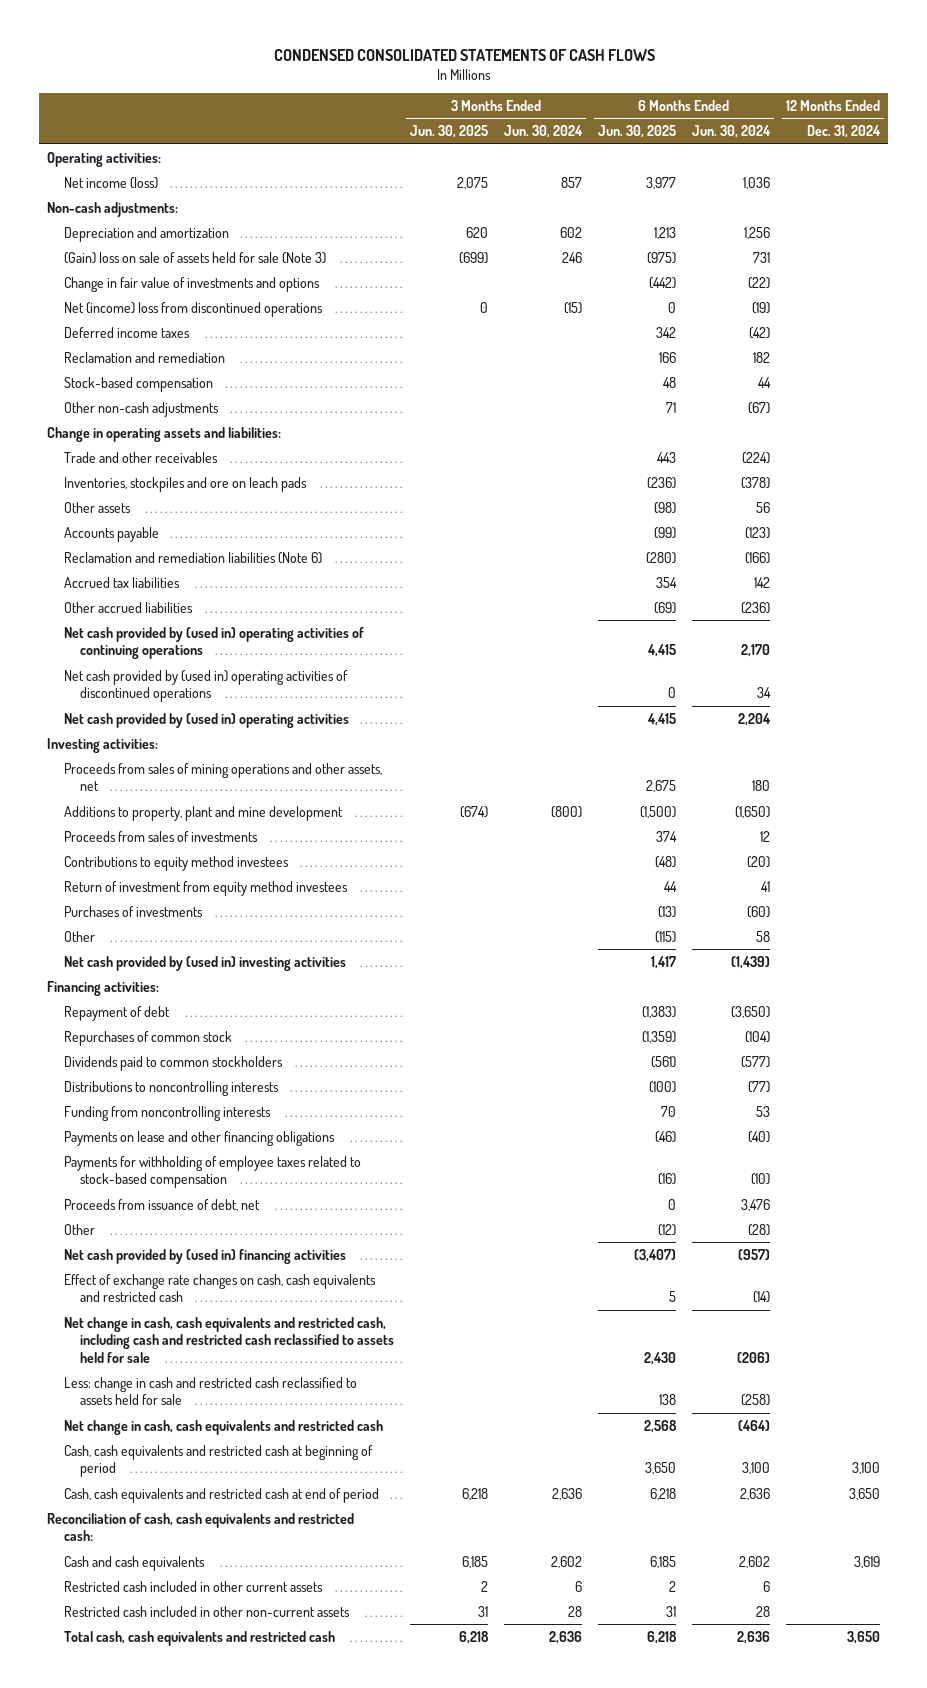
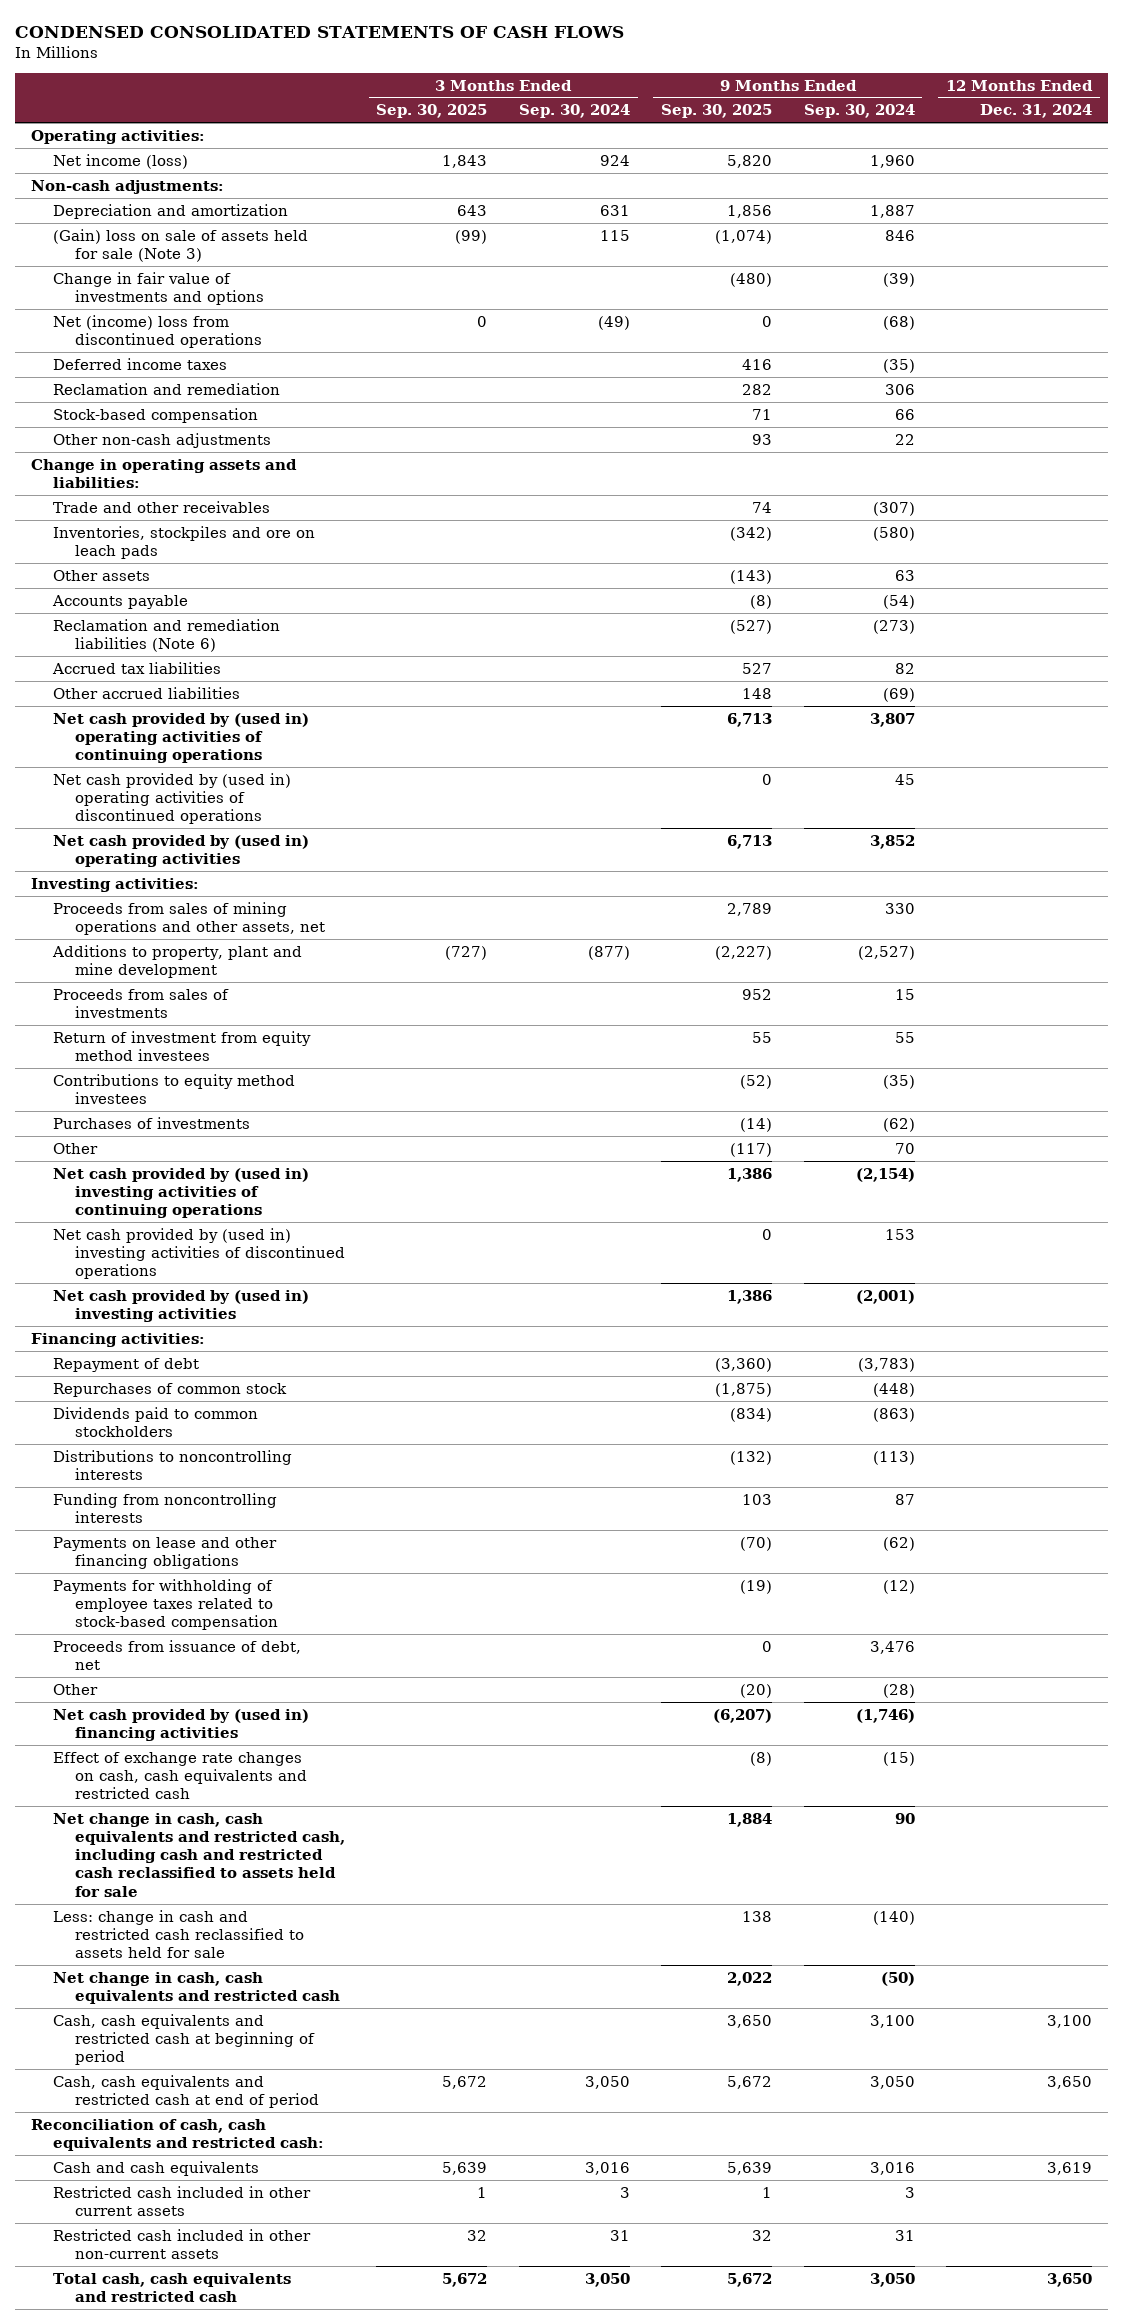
- | 3 Months Ended Jun. 30, 2025 | 3 Months Ended Jun. 30, 2024 | 6 Months Ended Jun. 30, 2025 | 6 Months Ended Jun. 30, 2024 | 12 Months Ended Dec. 31, 2024
+ | 3 Months Ended Sep. 30, 2025 | 3 Months Ended Sep. 30, 2024 | 9 Months Ended Sep. 30, 2025 | 9 Months Ended Sep. 30, 2024 | 12 Months Ended Dec. 31, 2024
moved down: Contributions to equity method investees | | | (52) | (35) |
+ Net cash provided by (used in) investing activities of continuing operations | | | 1,386 | (2,154) |
+ Net cash provided by (used in) investing activities of discontinued operations | | | 0 | 153 |

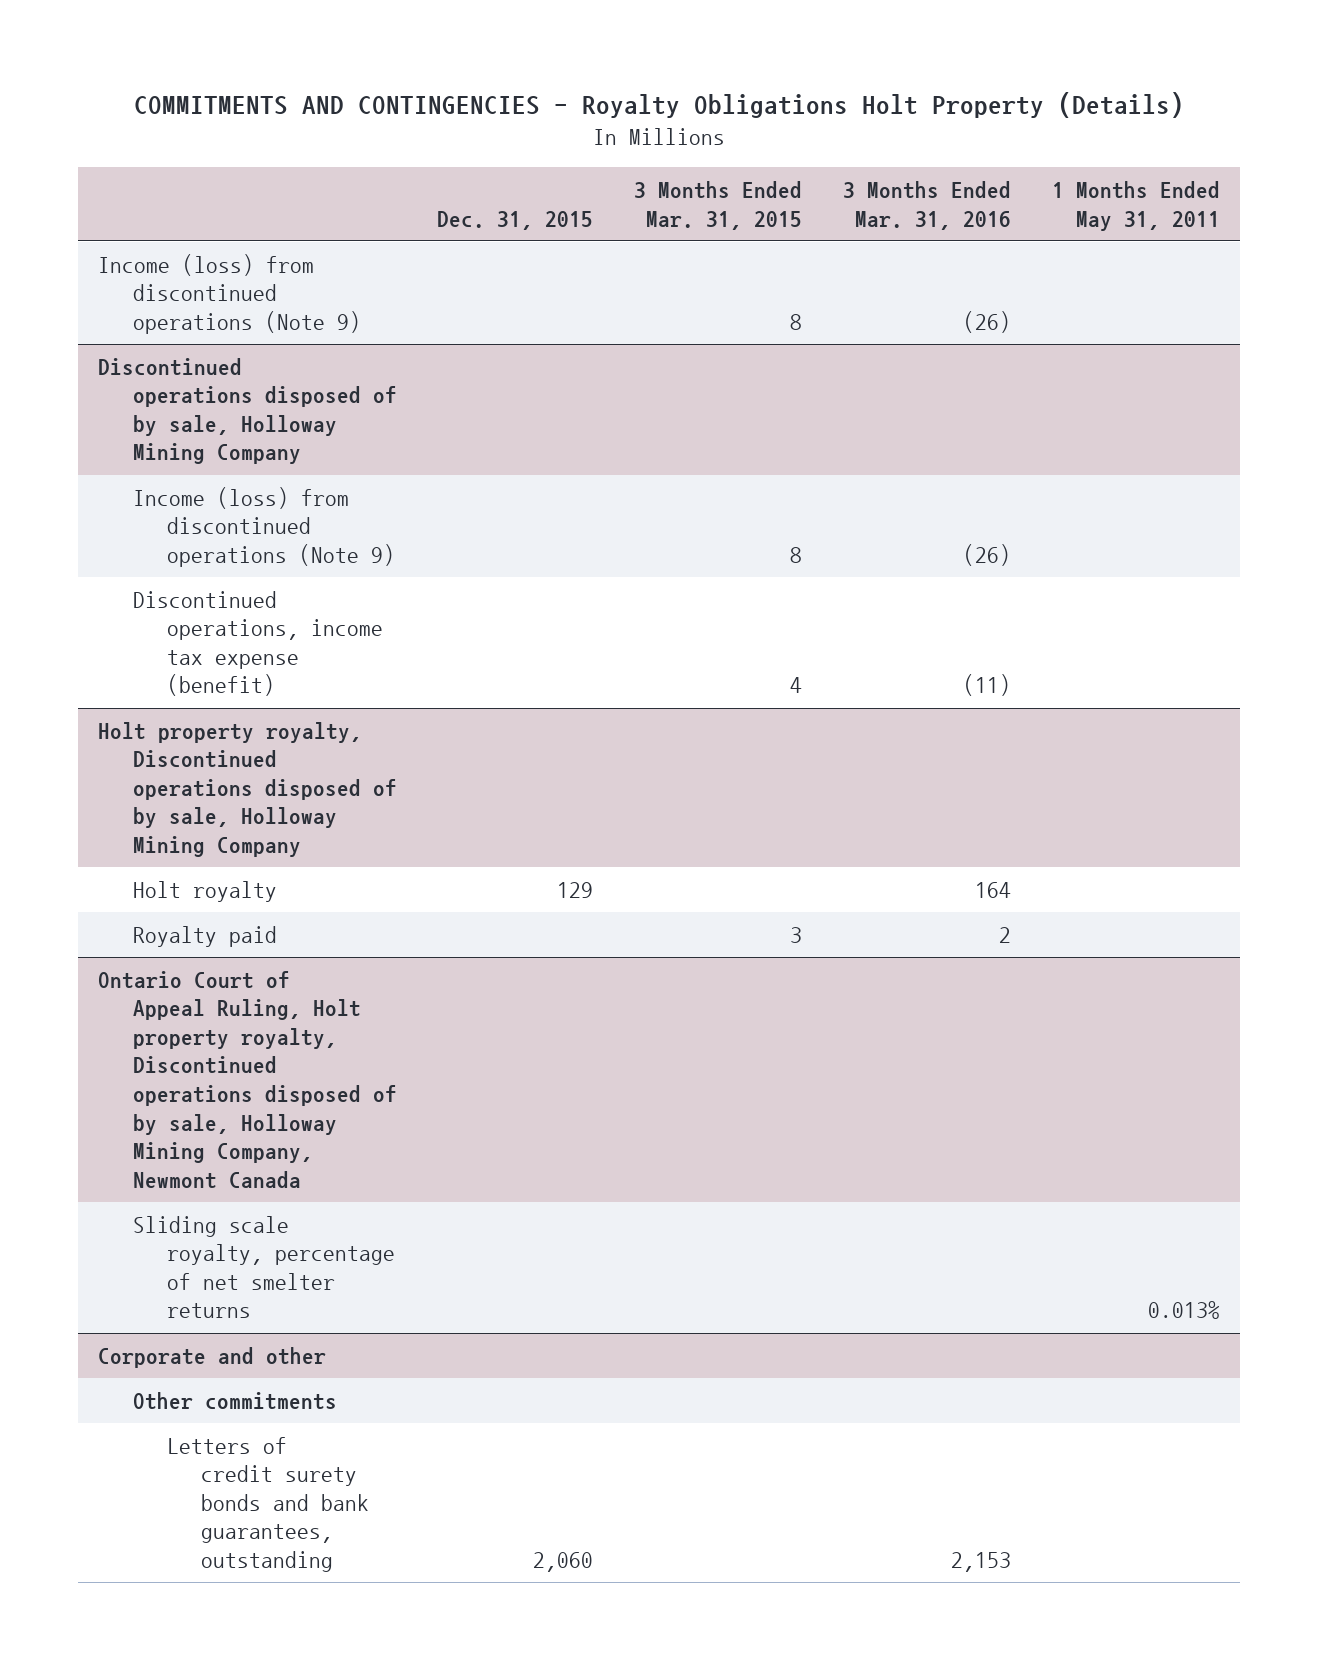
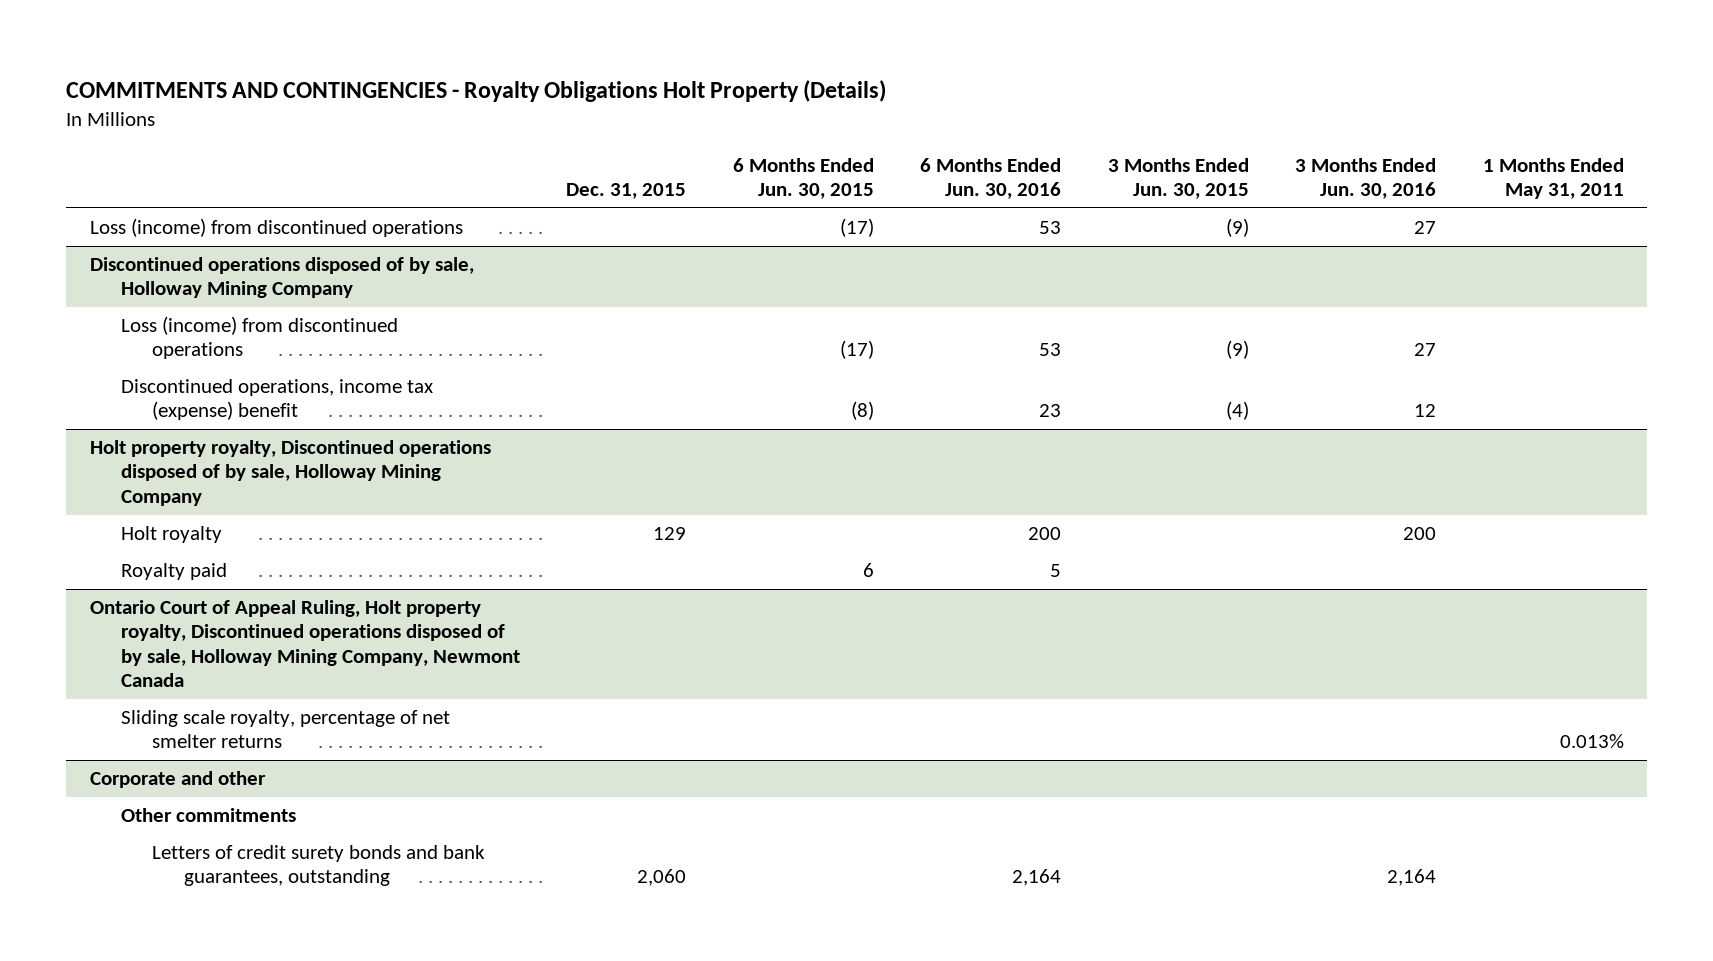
- | Dec. 31, 2015 | 3 Months Ended Mar. 31, 2015 | 3 Months Ended Mar. 31, 2016 | 1 Months Ended May 31, 2011
+ | Dec. 31, 2015 | 6 Months Ended Jun. 30, 2015 | 6 Months Ended Jun. 30, 2016 | 3 Months Ended Jun. 30, 2015 | 3 Months Ended Jun. 30, 2016 | 1 Months Ended May 31, 2011
- Income (loss) from discontinued operations (Note 9) | | 8 | (26) |
+ Loss (income) from discontinued operations | | (17) | 53 | (9) | 27 |
@ Discontinued operations disposed of by sale, Holloway Mining Company
- Income (loss) from discontinued operations (Note 9) | | 8 | (26) |
- Discontinued operations, income tax expense (benefit) | | 4 | (11) |
+ Loss (income) from discontinued operations | | (17) | 53 | (9) | 27 |
+ Discontinued operations, income tax (expense) benefit | | (8) | 23 | (4) | 12 |

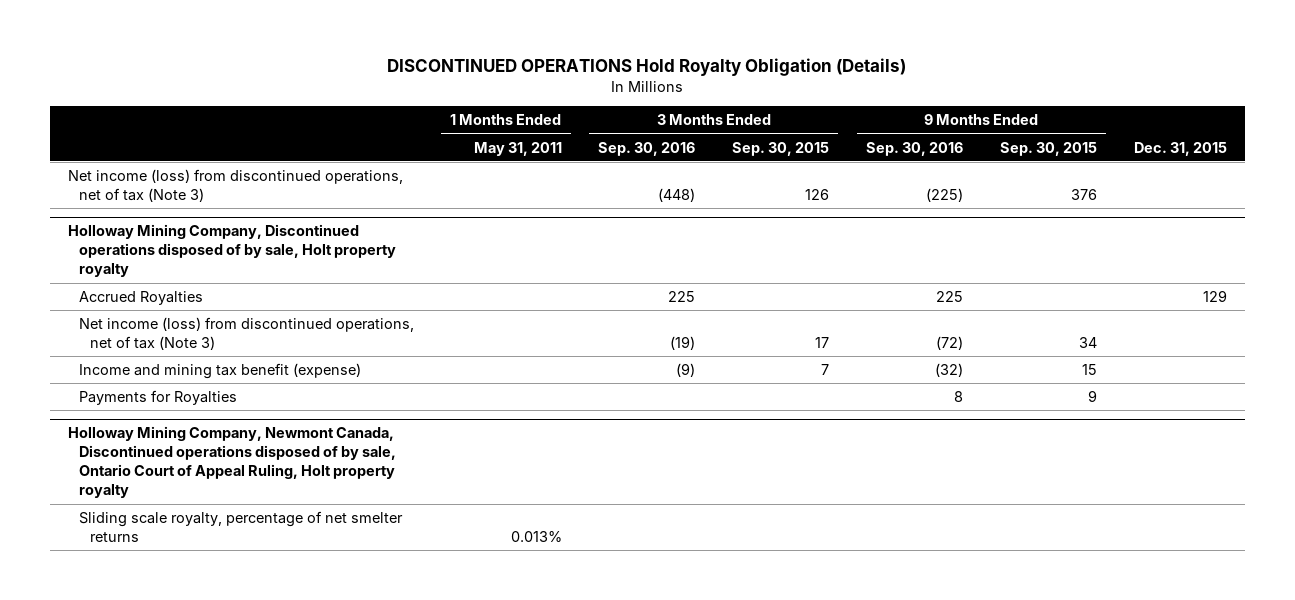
- COMMITMENTS AND CONTINGENCIES - Royalty Obligations Holt Property (Details)
+ DISCONTINUED OPERATIONS Hold Royalty Obligation (Details)
- | Dec. 31, 2015 | 6 Months Ended Jun. 30, 2015 | 6 Months Ended Jun. 30, 2016 | 3 Months Ended Jun. 30, 2015 | 3 Months Ended Jun. 30, 2016 | 1 Months Ended May 31, 2011
+ | 1 Months Ended May 31, 2011 | 3 Months Ended Sep. 30, 2016 | 3 Months Ended Sep. 30, 2015 | 9 Months Ended Sep. 30, 2016 | 9 Months Ended Sep. 30, 2015 | Dec. 31, 2015
- Loss (income) from discontinued operations | | (17) | 53 | (9) | 27 |
- Discontinued operations disposed of by sale, Holloway Mining Company
- Loss (income) from discontinued operations | | (17) | 53 | (9) | 27 |
- Discontinued operations, income tax (expense) benefit | | (8) | 23 | (4) | 12 |
- Holt property royalty, Discontinued operations disposed of by sale, Holloway Mining Company
- Holt royalty | 129 | | 200 | | 200 |
- Royalty paid | | 6 | 5 | | |
- Ontario Court of Appeal Ruling, Holt property royalty, Discontinued operations disposed of by sale, Holloway Mining Company, Newmont Canada
+ Net income (loss) from discontinued operations, net of tax (Note 3) | | (448) | 126 | (225) | 376 |
+ Holloway Mining Company, Discontinued operations disposed of by sale, Holt property royalty
+ Accrued Royalties | | 225 | | 225 | | 129
+ Net income (loss) from discontinued operations, net of tax (Note 3) | | (19) | 17 | (72) | 34 |
+ Income and mining tax benefit (expense) | | (9) | 7 | (32) | 15 |
+ Payments for Royalties | | | | 8 | 9 |
+ Holloway Mining Company, Newmont Canada, Discontinued operations disposed of by sale, Ontario Court of Appeal Ruling, Holt property royalty
- Corporate and other
- Other commitments
- Letters of credit surety bonds and bank guarantees, outstanding | 2,060 | | 2,164 | | 2,164 |

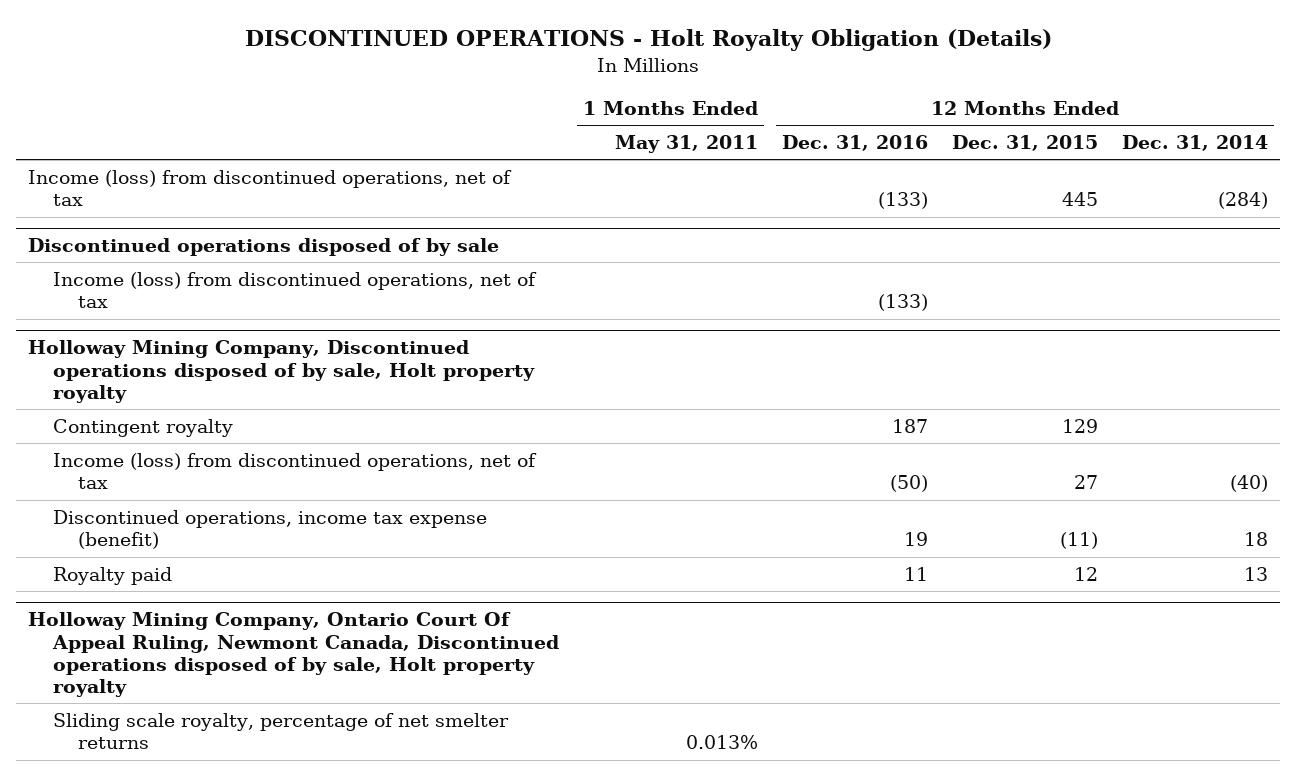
- DISCONTINUED OPERATIONS Hold Royalty Obligation (Details)
+ DISCONTINUED OPERATIONS - Holt Royalty Obligation (Details)
- | 1 Months Ended May 31, 2011 | 3 Months Ended Sep. 30, 2016 | 3 Months Ended Sep. 30, 2015 | 9 Months Ended Sep. 30, 2016 | 9 Months Ended Sep. 30, 2015 | Dec. 31, 2015
+ | 1 Months Ended May 31, 2011 | 12 Months Ended Dec. 31, 2016 | 12 Months Ended Dec. 31, 2015 | 12 Months Ended Dec. 31, 2014
- Net income (loss) from discontinued operations, net of tax (Note 3) | | (448) | 126 | (225) | 376 |
+ Income (loss) from discontinued operations, net of tax | | (133) | 445 | (284)
+ Discontinued operations disposed of by sale
+ Income (loss) from discontinued operations, net of tax | | (133) | |
@ Holloway Mining Company, Discontinued operations disposed of by sale, Holt property royalty
- Accrued Royalties | | 225 | | 225 | | 129
- Net income (loss) from discontinued operations, net of tax (Note 3) | | (19) | 17 | (72) | 34 |
- Income and mining tax benefit (expense) | | (9) | 7 | (32) | 15 |
- Payments for Royalties | | | | 8 | 9 |
- Holloway Mining Company, Newmont Canada, Discontinued operations disposed of by sale, Ontario Court of Appeal Ruling, Holt property royalty
@ Holloway Mining Company, Discontinued operations disposed of by sale, Holt property royalty
+ Contingent royalty | | 187 | 129 |
+ Income (loss) from discontinued operations, net of tax | | (50) | 27 | (40)
+ Discontinued operations, income tax expense (benefit) | | 19 | (11) | 18
+ Royalty paid | | 11 | 12 | 13
+ Holloway Mining Company, Ontario Court Of Appeal Ruling, Newmont Canada, Discontinued operations disposed of by sale, Holt property royalty

